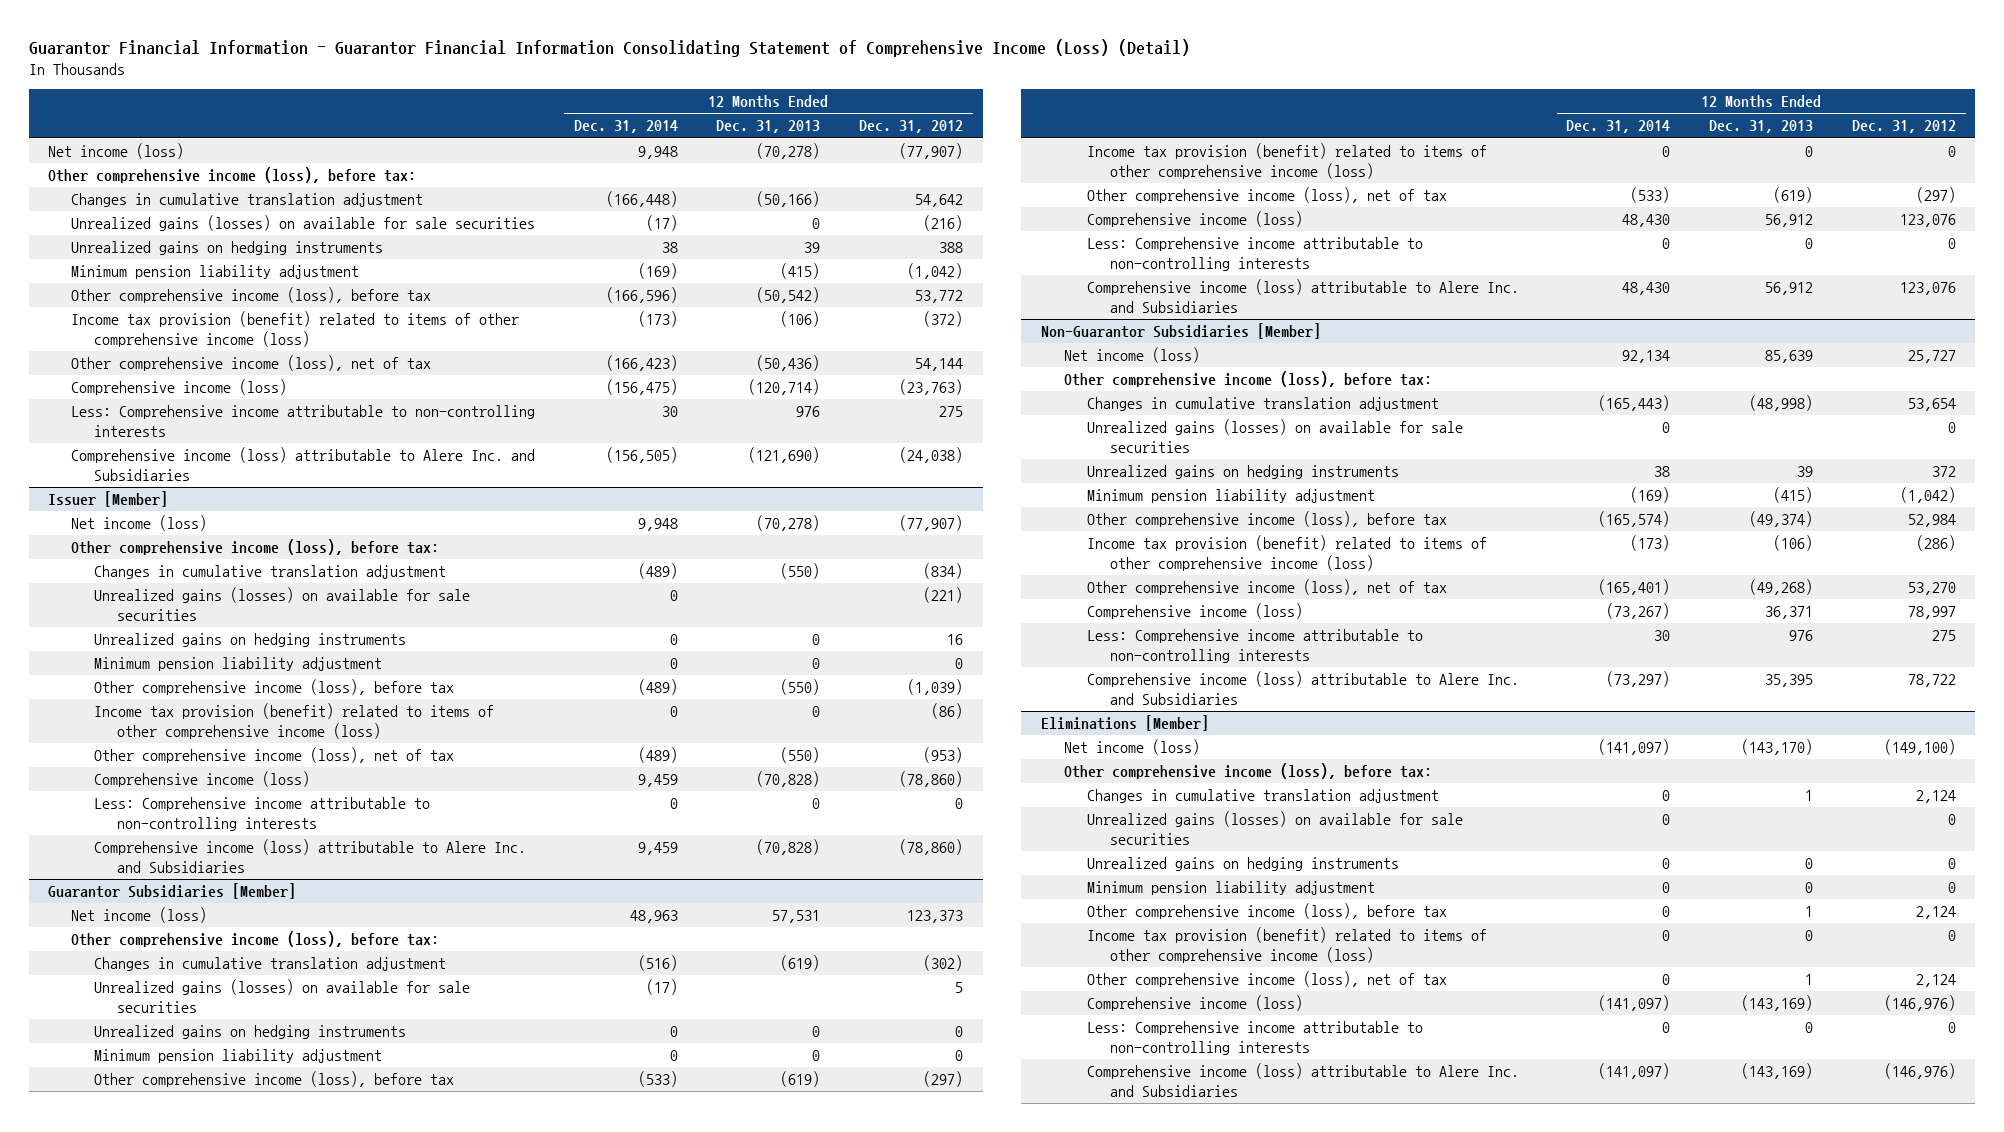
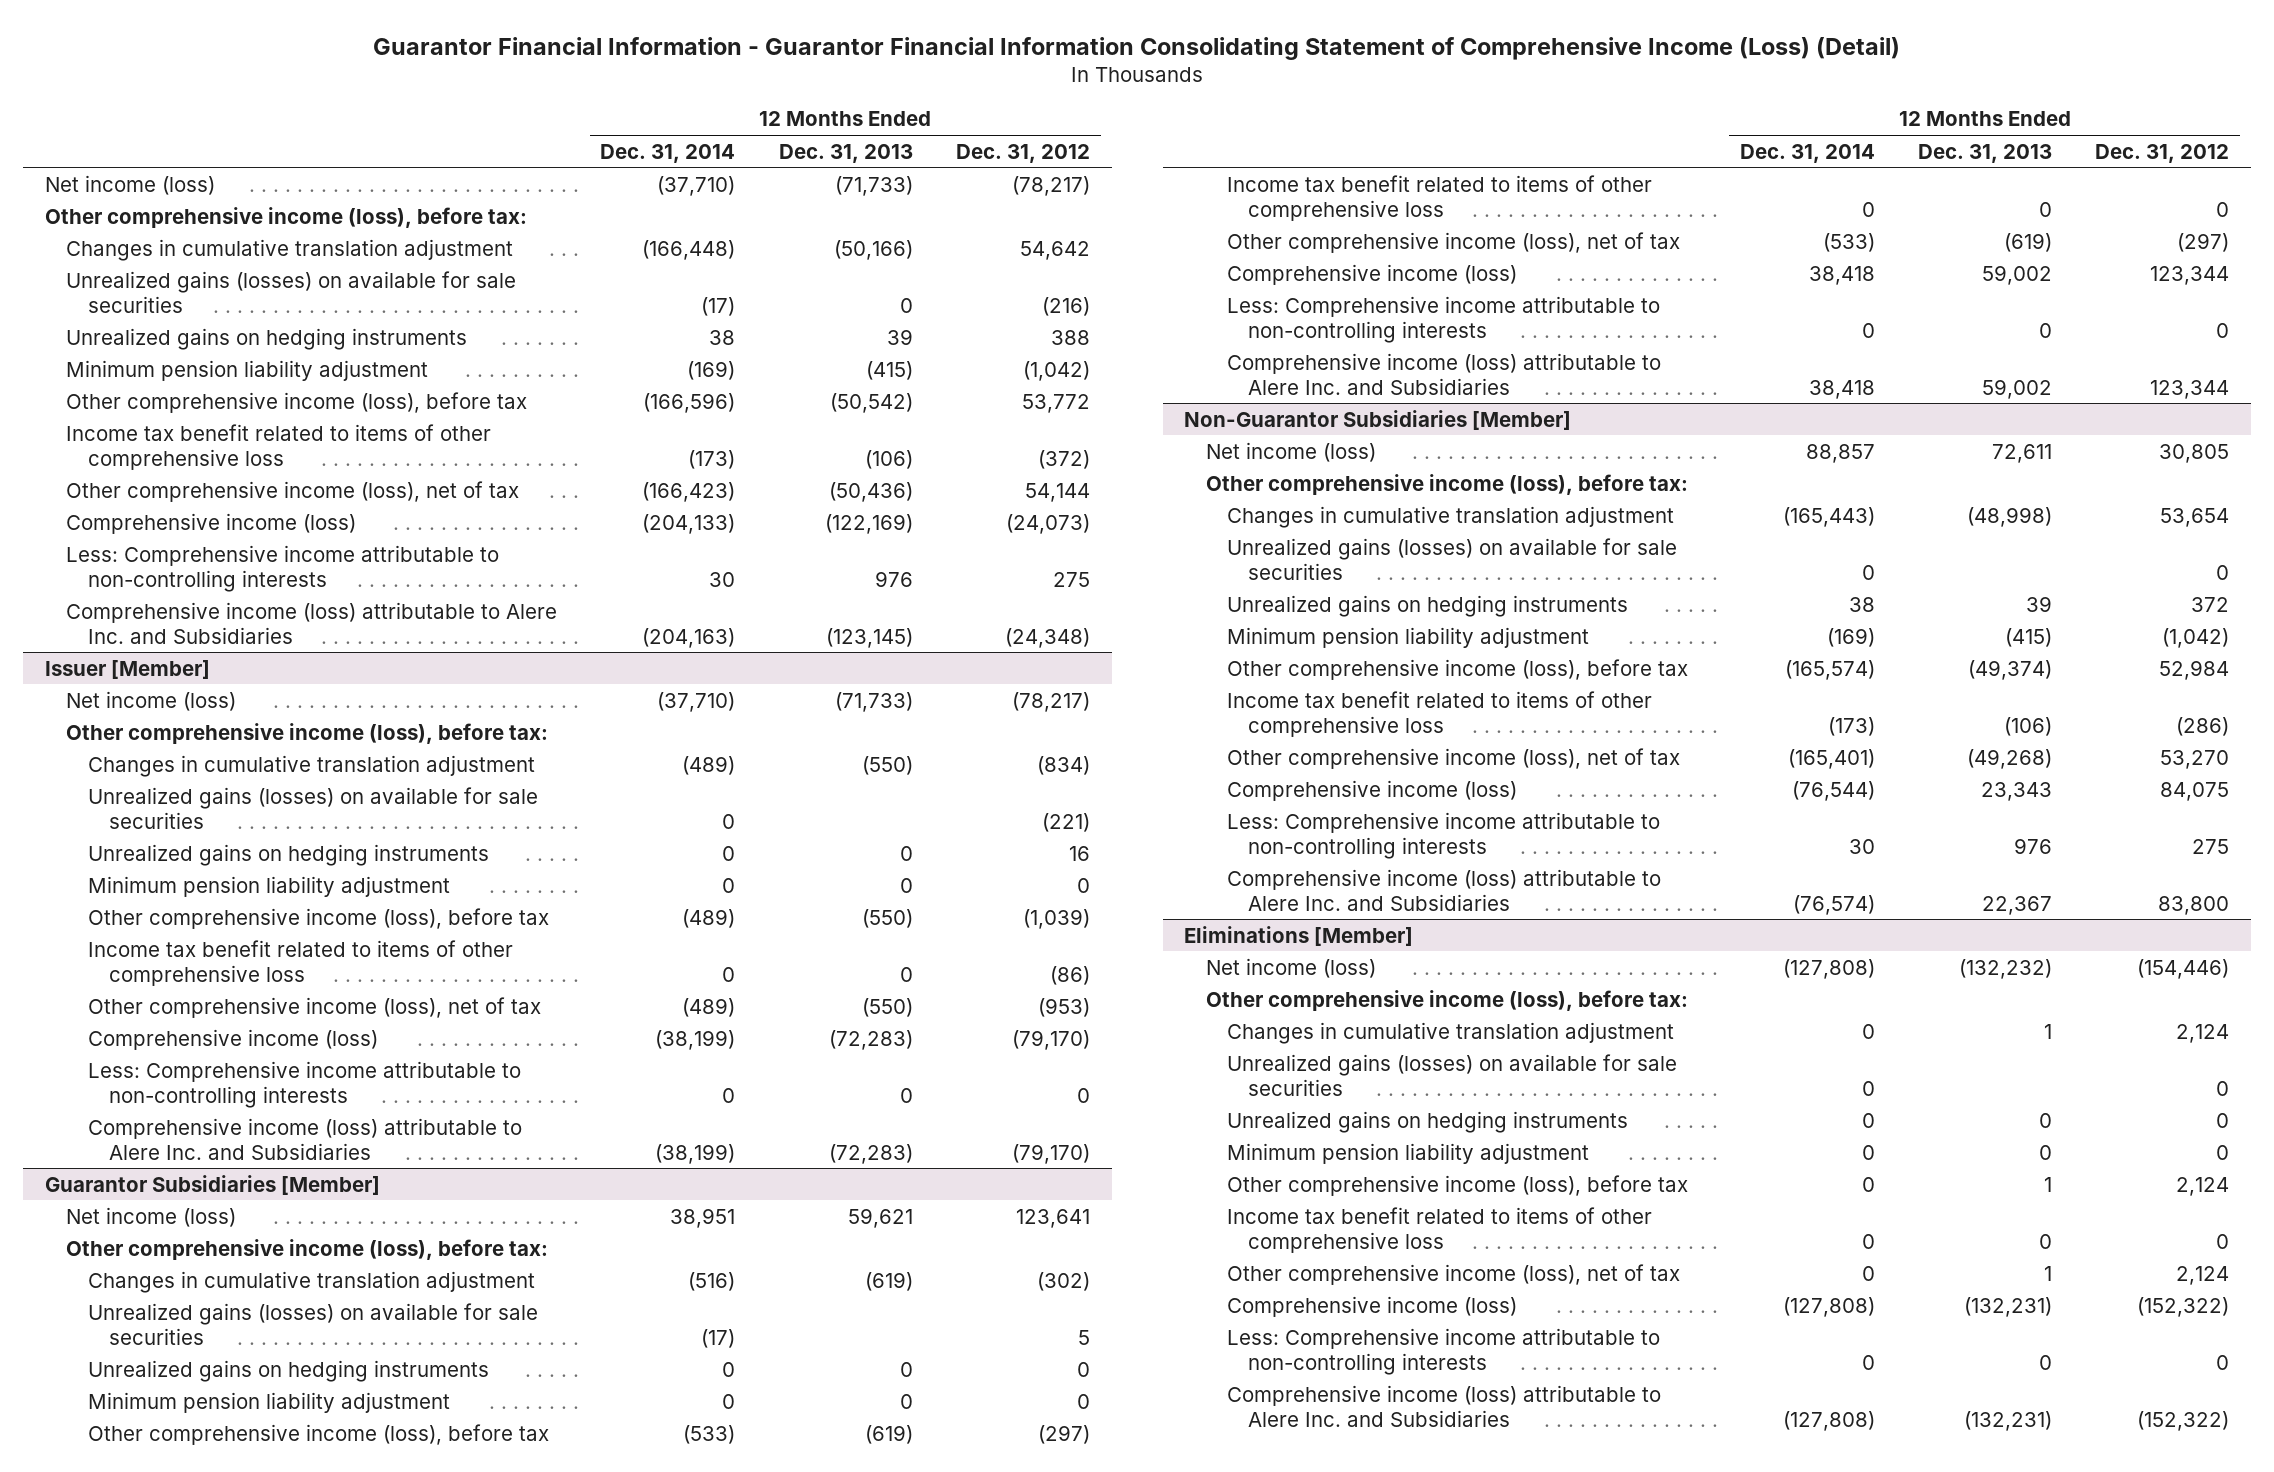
- Net income (loss) | 9,948 | (70,278) | (77,907)
+ Net income (loss) | (37,710) | (71,733) | (78,217)
- Income tax provision (benefit) related to items of other comprehensive income (loss) | (173) | (106) | (372)
+ Income tax benefit related to items of other comprehensive loss | (173) | (106) | (372)
- Comprehensive income (loss) | (156,475) | (120,714) | (23,763)
+ Comprehensive income (loss) | (204,133) | (122,169) | (24,073)
- Comprehensive income (loss) attributable to Alere Inc. and Subsidiaries | (156,505) | (121,690) | (24,038)
+ Comprehensive income (loss) attributable to Alere Inc. and Subsidiaries | (204,163) | (123,145) | (24,348)
@ Issuer [Member]
- Net income (loss) | 9,948 | (70,278) | (77,907)
+ Net income (loss) | (37,710) | (71,733) | (78,217)
- Income tax provision (benefit) related to items of other comprehensive income (loss) | 0 | 0 | (86)
+ Income tax benefit related to items of other comprehensive loss | 0 | 0 | (86)
- Comprehensive income (loss) | 9,459 | (70,828) | (78,860)
+ Comprehensive income (loss) | (38,199) | (72,283) | (79,170)
- Comprehensive income (loss) attributable to Alere Inc. and Subsidiaries | 9,459 | (70,828) | (78,860)
+ Comprehensive income (loss) attributable to Alere Inc. and Subsidiaries | (38,199) | (72,283) | (79,170)
@ Guarantor Subsidiaries [Member]
- Net income (loss) | 48,963 | 57,531 | 123,373
+ Net income (loss) | 38,951 | 59,621 | 123,641
- Income tax provision (benefit) related to items of other comprehensive income (loss) | 0 | 0 | 0
+ Income tax benefit related to items of other comprehensive loss | 0 | 0 | 0
- Comprehensive income (loss) | 48,430 | 56,912 | 123,076
+ Comprehensive income (loss) | 38,418 | 59,002 | 123,344
- Comprehensive income (loss) attributable to Alere Inc. and Subsidiaries | 48,430 | 56,912 | 123,076
+ Comprehensive income (loss) attributable to Alere Inc. and Subsidiaries | 38,418 | 59,002 | 123,344
@ Non-Guarantor Subsidiaries [Member]
- Net income (loss) | 92,134 | 85,639 | 25,727
+ Net income (loss) | 88,857 | 72,611 | 30,805
- Income tax provision (benefit) related to items of other comprehensive income (loss) | (173) | (106) | (286)
+ Income tax benefit related to items of other comprehensive loss | (173) | (106) | (286)
- Comprehensive income (loss) | (73,267) | 36,371 | 78,997
+ Comprehensive income (loss) | (76,544) | 23,343 | 84,075
- Comprehensive income (loss) attributable to Alere Inc. and Subsidiaries | (73,297) | 35,395 | 78,722
+ Comprehensive income (loss) attributable to Alere Inc. and Subsidiaries | (76,574) | 22,367 | 83,800
@ Eliminations [Member]
- Net income (loss) | (141,097) | (143,170) | (149,100)
+ Net income (loss) | (127,808) | (132,232) | (154,446)
- Income tax provision (benefit) related to items of other comprehensive income (loss) | 0 | 0 | 0
+ Income tax benefit related to items of other comprehensive loss | 0 | 0 | 0
- Comprehensive income (loss) | (141,097) | (143,169) | (146,976)
+ Comprehensive income (loss) | (127,808) | (132,231) | (152,322)
- Comprehensive income (loss) attributable to Alere Inc. and Subsidiaries | (141,097) | (143,169) | (146,976)
+ Comprehensive income (loss) attributable to Alere Inc. and Subsidiaries | (127,808) | (132,231) | (152,322)

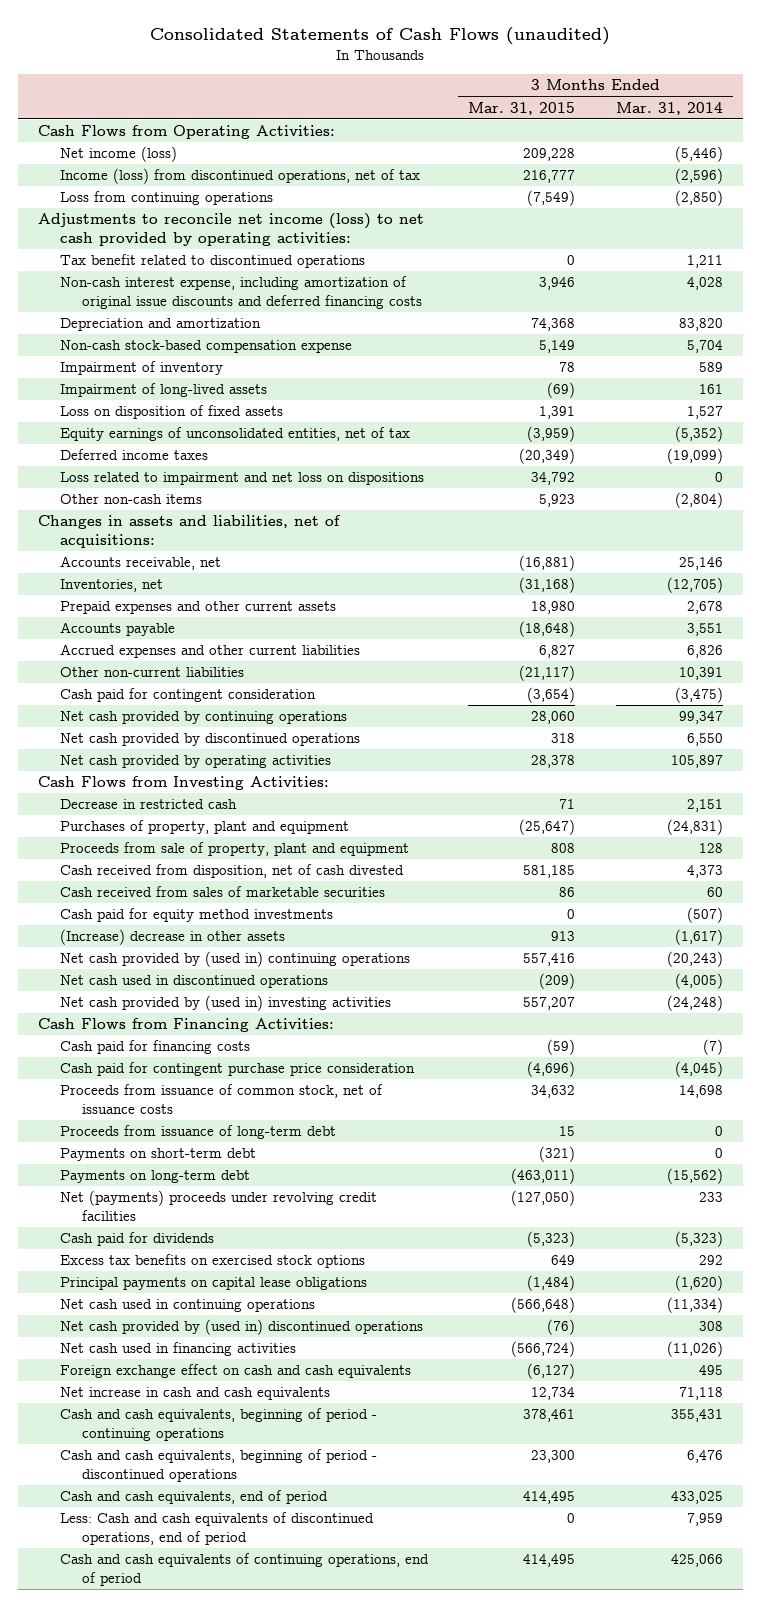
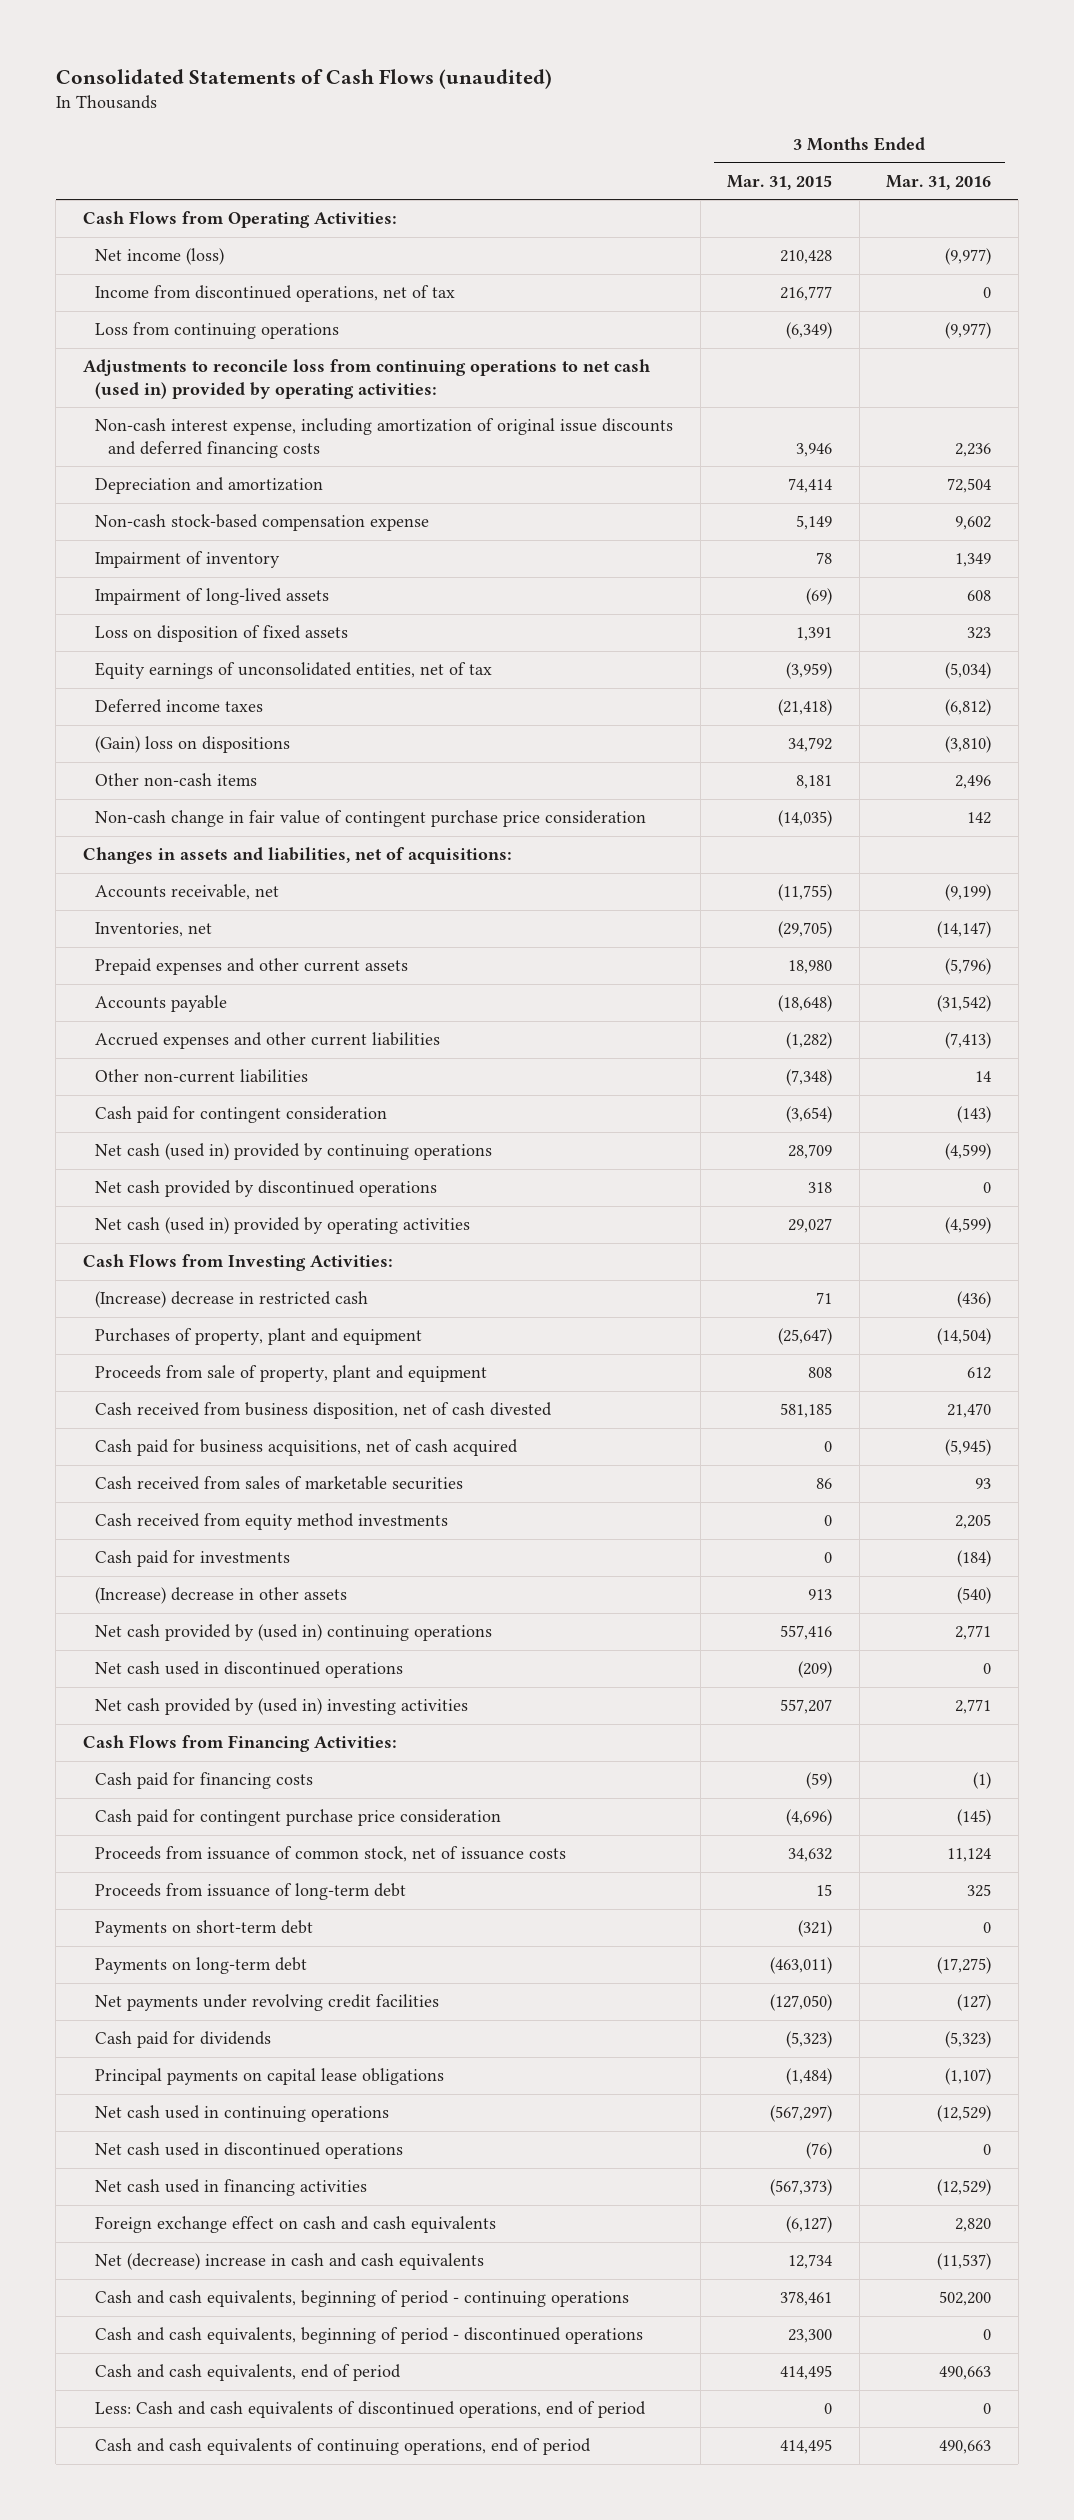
- | 3 Months Ended Mar. 31, 2015 | 3 Months Ended Mar. 31, 2014
+ | 3 Months Ended Mar. 31, 2015 | 3 Months Ended Mar. 31, 2016
- Net income (loss) | 209,228 | (5,446)
- Income (loss) from discontinued operations, net of tax | 216,777 | (2,596)
- Loss from continuing operations | (7,549) | (2,850)
- Adjustments to reconcile net income (loss) to net cash provided by operating activities:
- Tax benefit related to discontinued operations | 0 | 1,211
+ Net income (loss) | 210,428 | (9,977)
+ Income from discontinued operations, net of tax | 216,777 | 0
+ Loss from continuing operations | (6,349) | (9,977)
+ Adjustments to reconcile loss from continuing operations to net cash (used in) provided by operating activities:
- Depreciation and amortization | 74,368 | 83,820
+ Depreciation and amortization | 74,414 | 72,504
- Deferred income taxes | (20,349) | (19,099)
- Loss related to impairment and net loss on dispositions | 34,792 | 0
- Other non-cash items | 5,923 | (2,804)
+ Deferred income taxes | (21,418) | (6,812)
+ (Gain) loss on dispositions | 34,792 | (3,810)
+ Other non-cash items | 8,181 | 2,496
+ Non-cash change in fair value of contingent purchase price consideration | (14,035) | 142
- Accounts receivable, net | (16,881) | 25,146
- Inventories, net | (31,168) | (12,705)
+ Accounts receivable, net | (11,755) | (9,199)
+ Inventories, net | (29,705) | (14,147)
- Accrued expenses and other current liabilities | 6,827 | 6,826
- Other non-current liabilities | (21,117) | 10,391
+ Accrued expenses and other current liabilities | (1,282) | (7,413)
+ Other non-current liabilities | (7,348) | 14
- Net cash provided by continuing operations | 28,060 | 99,347
+ Net cash (used in) provided by continuing operations | 28,709 | (4,599)
- Net cash provided by operating activities | 28,378 | 105,897
+ Net cash (used in) provided by operating activities | 29,027 | (4,599)
- Decrease in restricted cash | 71 | 2,151
+ (Increase) decrease in restricted cash | 71 | (436)
- Cash received from disposition, net of cash divested | 581,185 | 4,373
+ Cash received from business disposition, net of cash divested | 581,185 | 21,470
+ Cash paid for business acquisitions, net of cash acquired | 0 | (5,945)
- Cash paid for equity method investments | 0 | (507)
+ Cash received from equity method investments | 0 | 2,205
+ Cash paid for investments | 0 | (184)
- Net (payments) proceeds under revolving credit facilities | (127,050) | 233
+ Net payments under revolving credit facilities | (127,050) | (127)
- Excess tax benefits on exercised stock options | 649 | 292
- Net cash used in continuing operations | (566,648) | (11,334)
- Net cash provided by (used in) discontinued operations | (76) | 308
- Net cash used in financing activities | (566,724) | (11,026)
+ Net cash used in continuing operations | (567,297) | (12,529)
+ Net cash used in discontinued operations | (76) | 0
+ Net cash used in financing activities | (567,373) | (12,529)
- Net increase in cash and cash equivalents | 12,734 | 71,118
+ Net (decrease) increase in cash and cash equivalents | 12,734 | (11,537)

